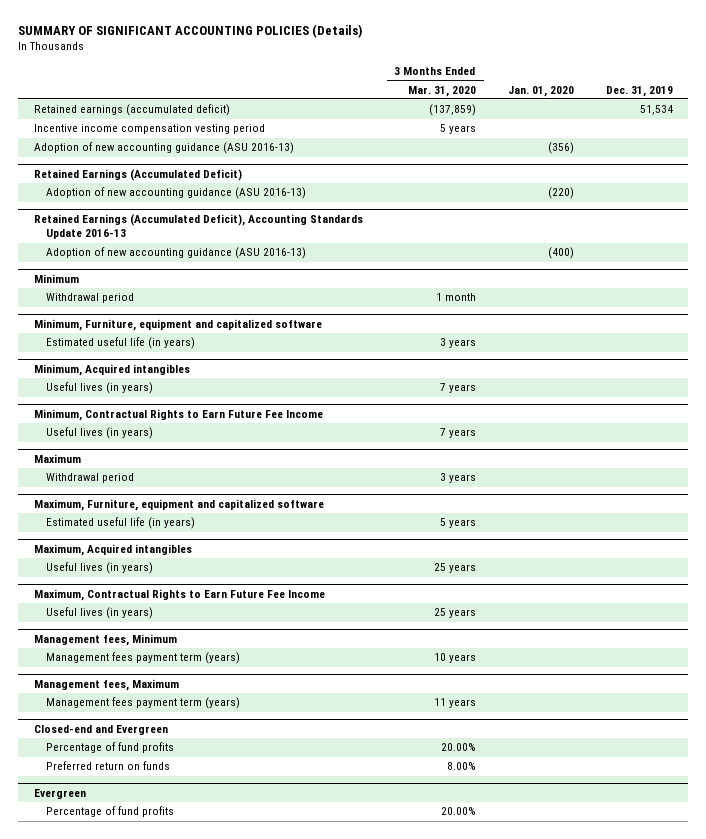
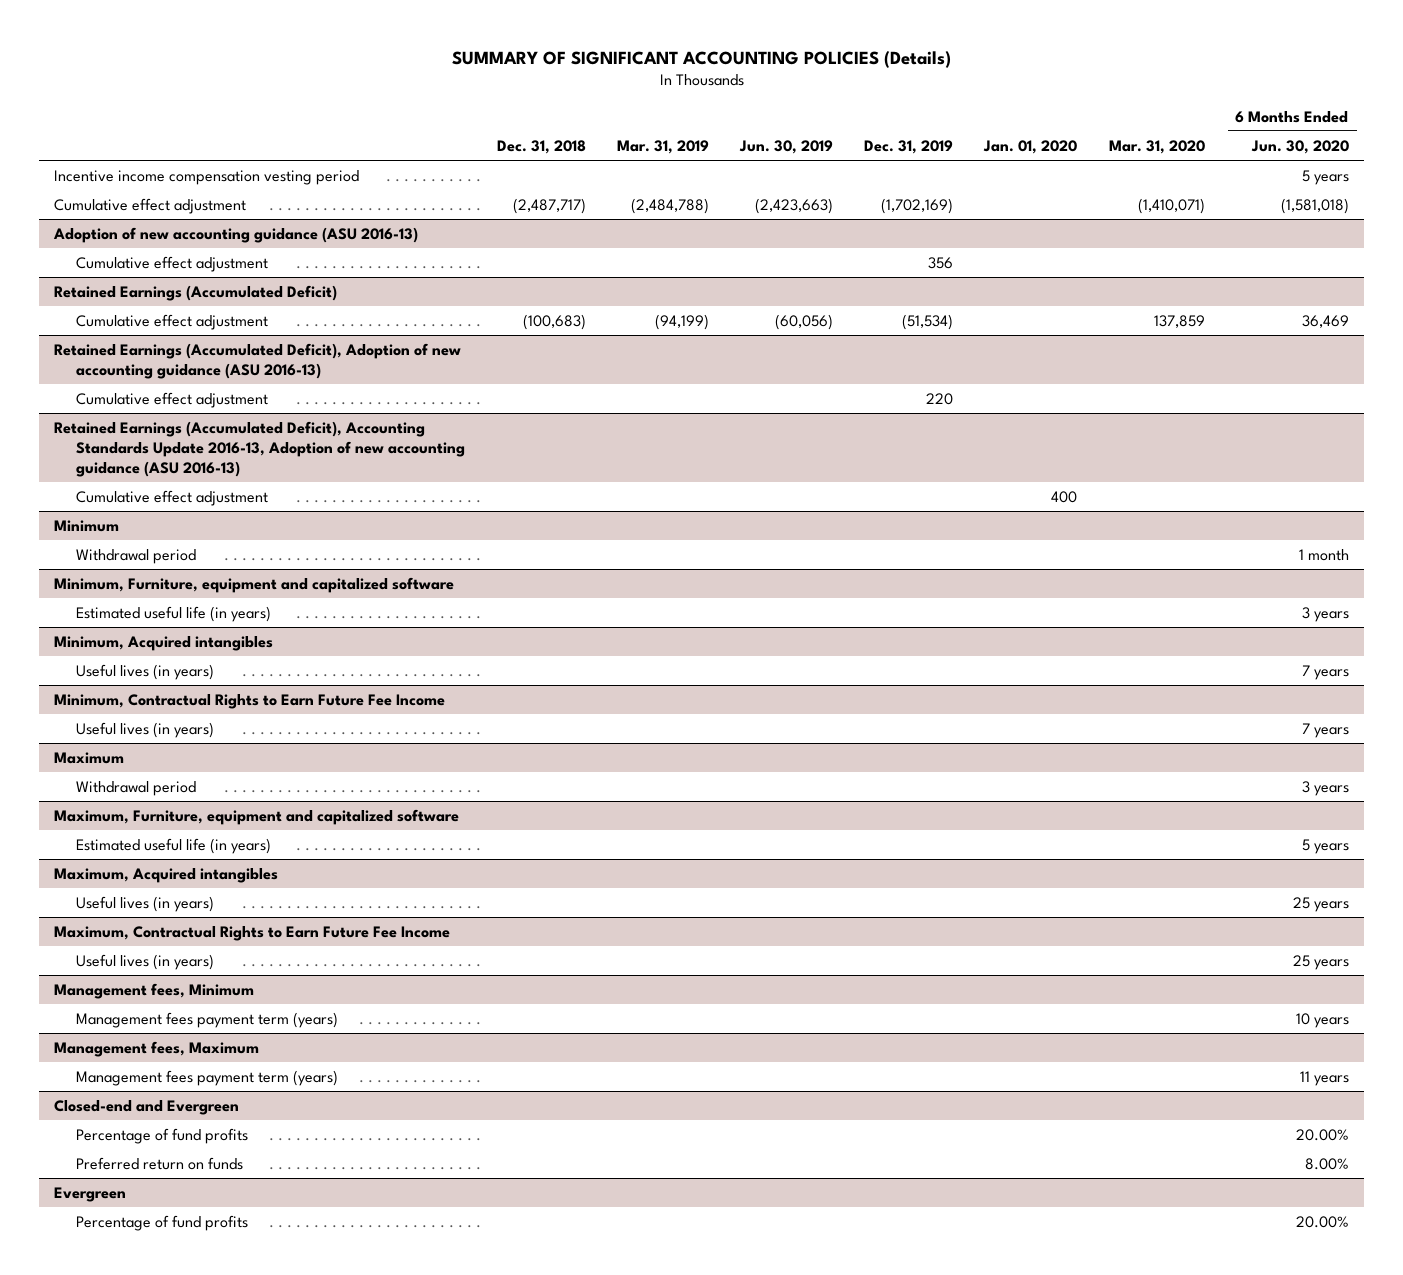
- | 3 Months Ended Mar. 31, 2020 | Jan. 01, 2020 | Dec. 31, 2019
+ | Dec. 31, 2018 | Mar. 31, 2019 | Jun. 30, 2019 | Dec. 31, 2019 | Jan. 01, 2020 | Mar. 31, 2020 | 6 Months Ended Jun. 30, 2020
- Retained earnings (accumulated deficit) | (137,859) | | 51,534
- Adoption of new accounting guidance (ASU 2016-13) | | (356) |
+ Cumulative effect adjustment | (2,487,717) | (2,484,788) | (2,423,663) | (1,702,169) | | (1,410,071) | (1,581,018)
+ Adoption of new accounting guidance (ASU 2016-13)
+ Cumulative effect adjustment | | | | 356 | | |
@ Retained Earnings (Accumulated Deficit)
- Adoption of new accounting guidance (ASU 2016-13) | | (220) |
- Retained Earnings (Accumulated Deficit), Accounting Standards Update 2016-13
- Adoption of new accounting guidance (ASU 2016-13) | | (400) |
@ Retained Earnings (Accumulated Deficit)
+ Cumulative effect adjustment | (100,683) | (94,199) | (60,056) | (51,534) | | 137,859 | 36,469
+ Retained Earnings (Accumulated Deficit), Adoption of new accounting guidance (ASU 2016-13)
+ Cumulative effect adjustment | | | | 220 | | |
+ Retained Earnings (Accumulated Deficit), Accounting Standards Update 2016-13, Adoption of new accounting guidance (ASU 2016-13)
+ Cumulative effect adjustment | | | | | 400 | |

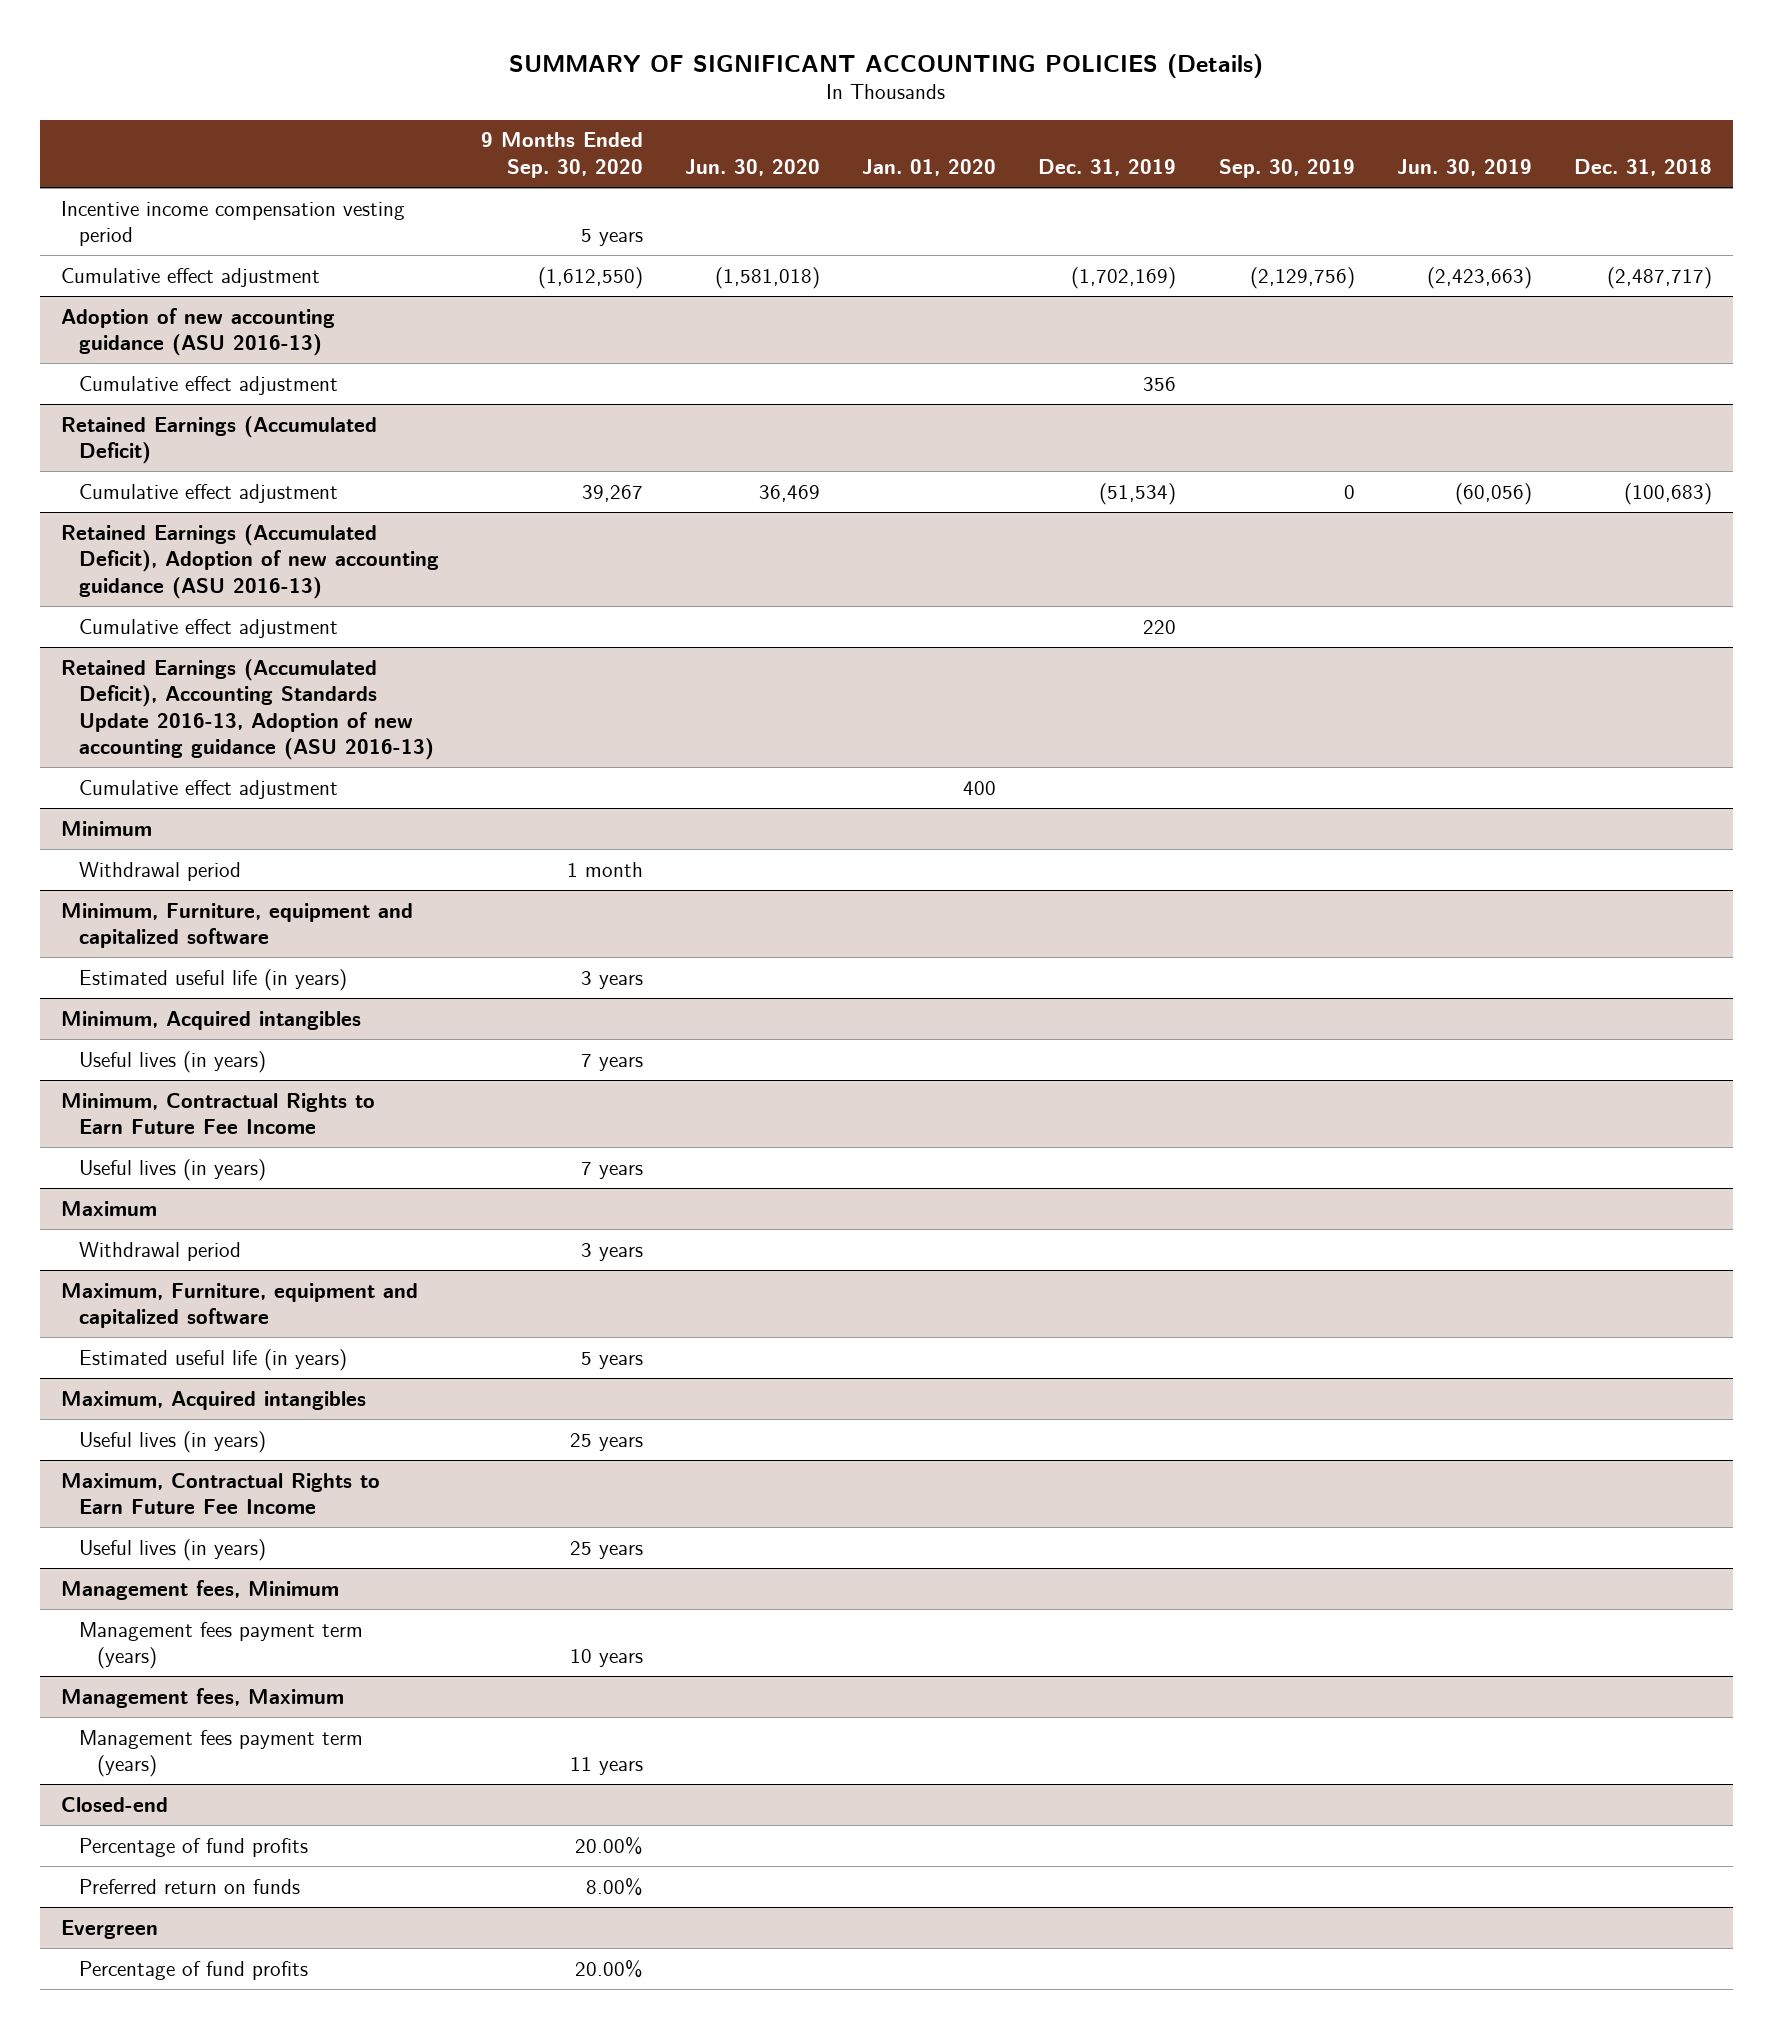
- | Dec. 31, 2018 | Mar. 31, 2019 | Jun. 30, 2019 | Dec. 31, 2019 | Jan. 01, 2020 | Mar. 31, 2020 | 6 Months Ended Jun. 30, 2020
+ | 9 Months Ended Sep. 30, 2020 | Jun. 30, 2020 | Jan. 01, 2020 | Dec. 31, 2019 | Sep. 30, 2019 | Jun. 30, 2019 | Dec. 31, 2018
- Closed-end and Evergreen
+ Closed-end

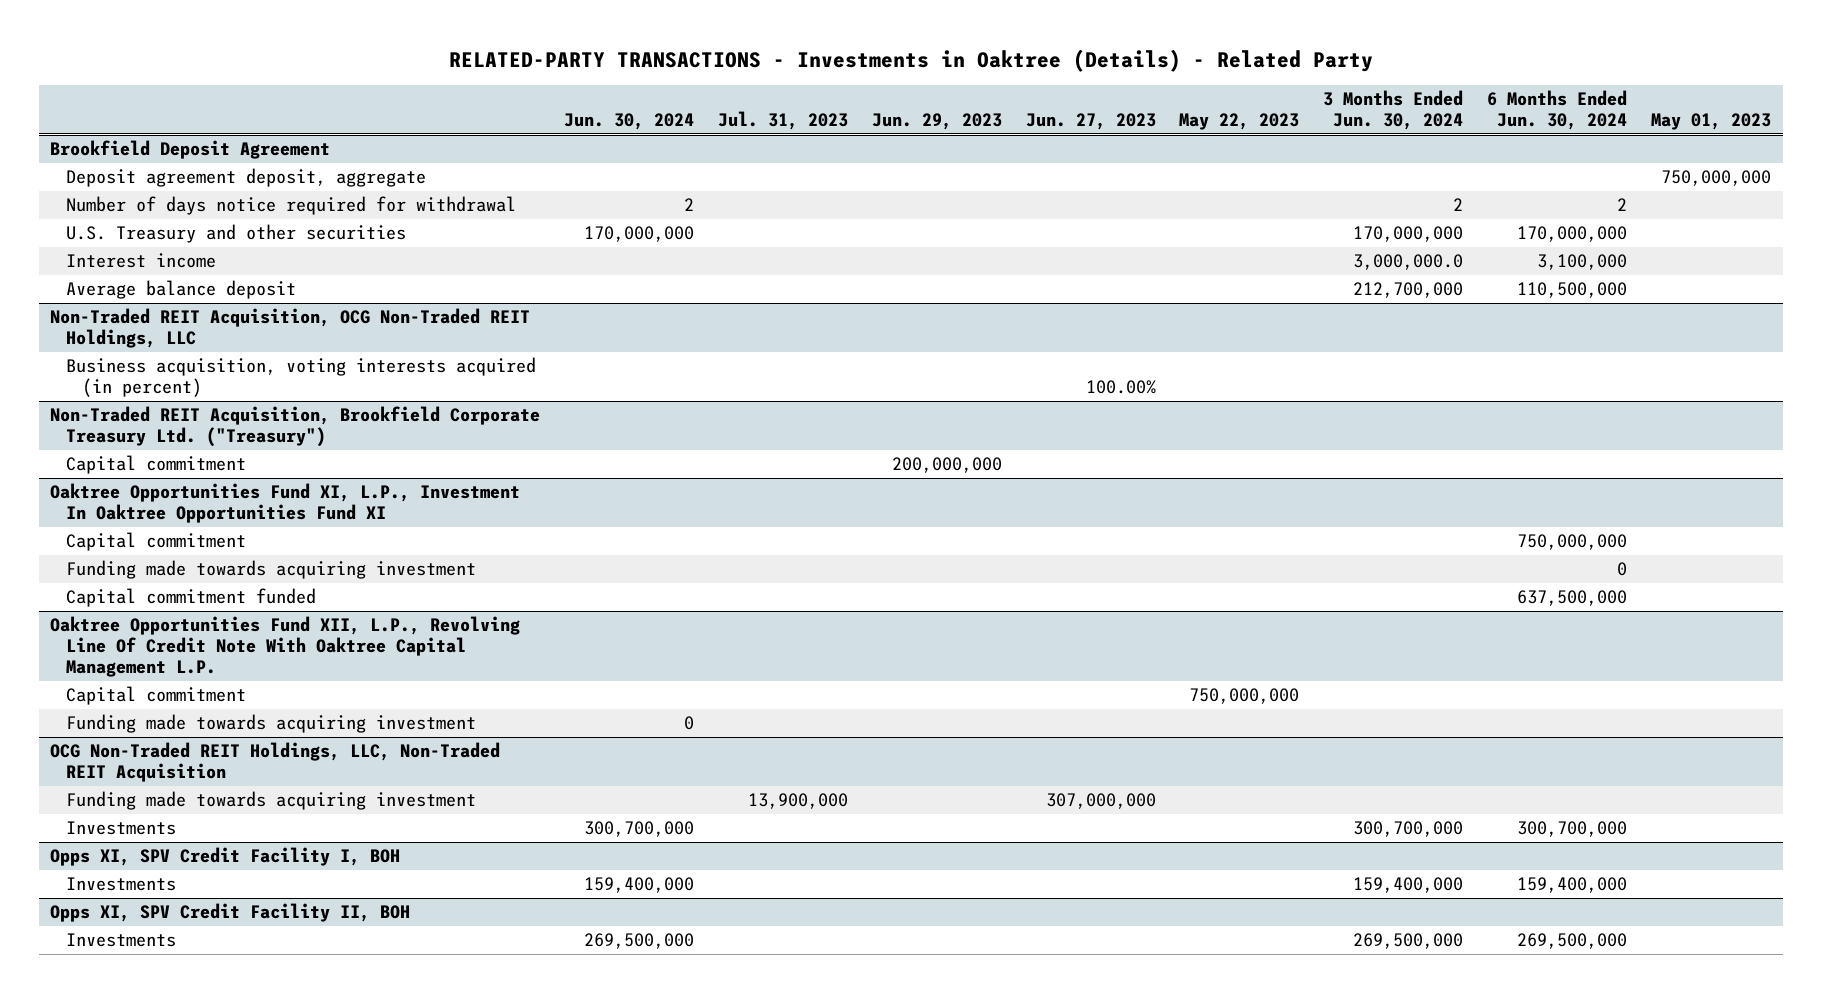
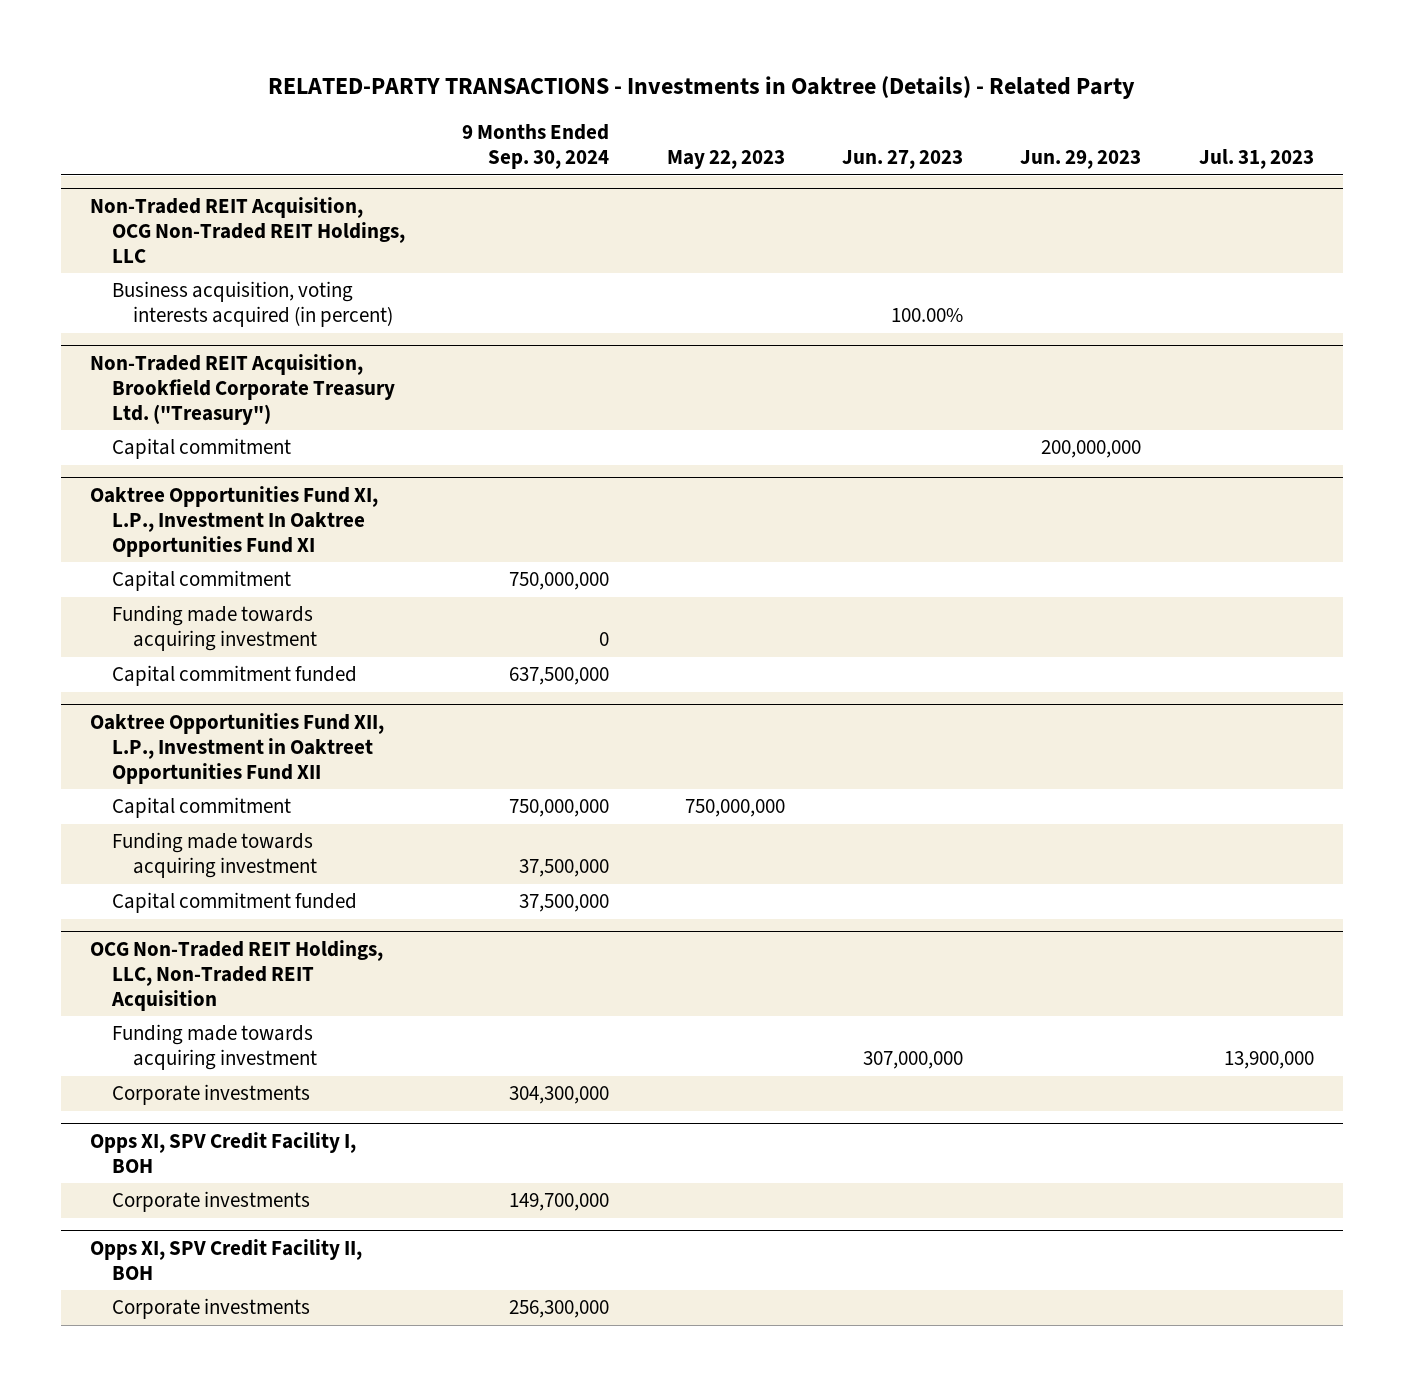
- | Jun. 30, 2024 | Jul. 31, 2023 | Jun. 29, 2023 | Jun. 27, 2023 | May 22, 2023 | 3 Months Ended Jun. 30, 2024 | 6 Months Ended Jun. 30, 2024 | May 01, 2023
+ | 9 Months Ended Sep. 30, 2024 | May 22, 2023 | Jun. 27, 2023 | Jun. 29, 2023 | Jul. 31, 2023
- Brookfield Deposit Agreement
- Deposit agreement deposit, aggregate | | | | | | | | 750,000,000
- Number of days notice required for withdrawal | 2 | | | | | 2 | 2 |
- U.S. Treasury and other securities | 170,000,000 | | | | | 170,000,000 | 170,000,000 |
- Interest income | | | | | | 3,000,000.0 | 3,100,000 |
- Average balance deposit | | | | | | 212,700,000 | 110,500,000 |
- Oaktree Opportunities Fund XII, L.P., Revolving Line Of Credit Note With Oaktree Capital Management L.P.
+ Oaktree Opportunities Fund XII, L.P., Investment in Oaktreet Opportunities Fund XII
+ Capital commitment funded | 37,500,000 | | | |
@ OCG Non-Traded REIT Holdings, LLC, Non-Traded REIT Acquisition
- Investments | 300,700,000 | | | | | 300,700,000 | 300,700,000 |
+ Corporate investments | 304,300,000 | | | |
@ Opps XI, SPV Credit Facility I, BOH
- Investments | 159,400,000 | | | | | 159,400,000 | 159,400,000 |
+ Corporate investments | 149,700,000 | | | |
@ Opps XI, SPV Credit Facility II, BOH
- Investments | 269,500,000 | | | | | 269,500,000 | 269,500,000 |
+ Corporate investments | 256,300,000 | | | |

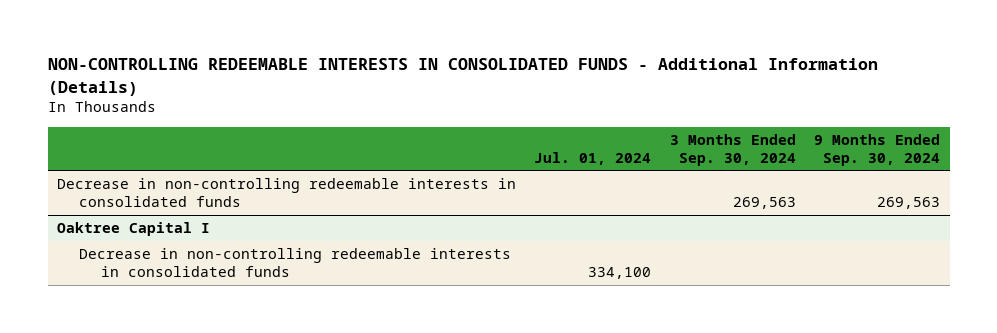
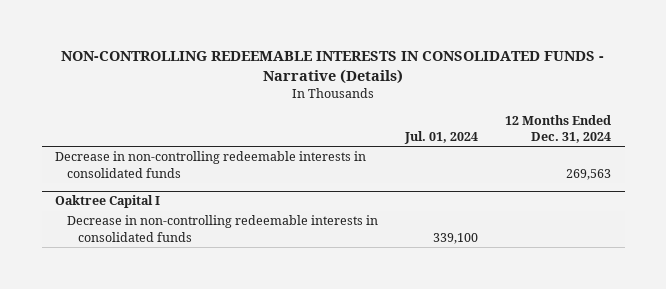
- NON-CONTROLLING REDEEMABLE INTERESTS IN CONSOLIDATED FUNDS - Additional Information (Details)
+ NON-CONTROLLING REDEEMABLE INTERESTS IN CONSOLIDATED FUNDS - Narrative (Details)
- | Jul. 01, 2024 | 3 Months Ended Sep. 30, 2024 | 9 Months Ended Sep. 30, 2024
+ | Jul. 01, 2024 | 12 Months Ended Dec. 31, 2024
@ Oaktree Capital I
- Decrease in non-controlling redeemable interests in consolidated funds | 334,100 | |
+ Decrease in non-controlling redeemable interests in consolidated funds | 339,100 |

